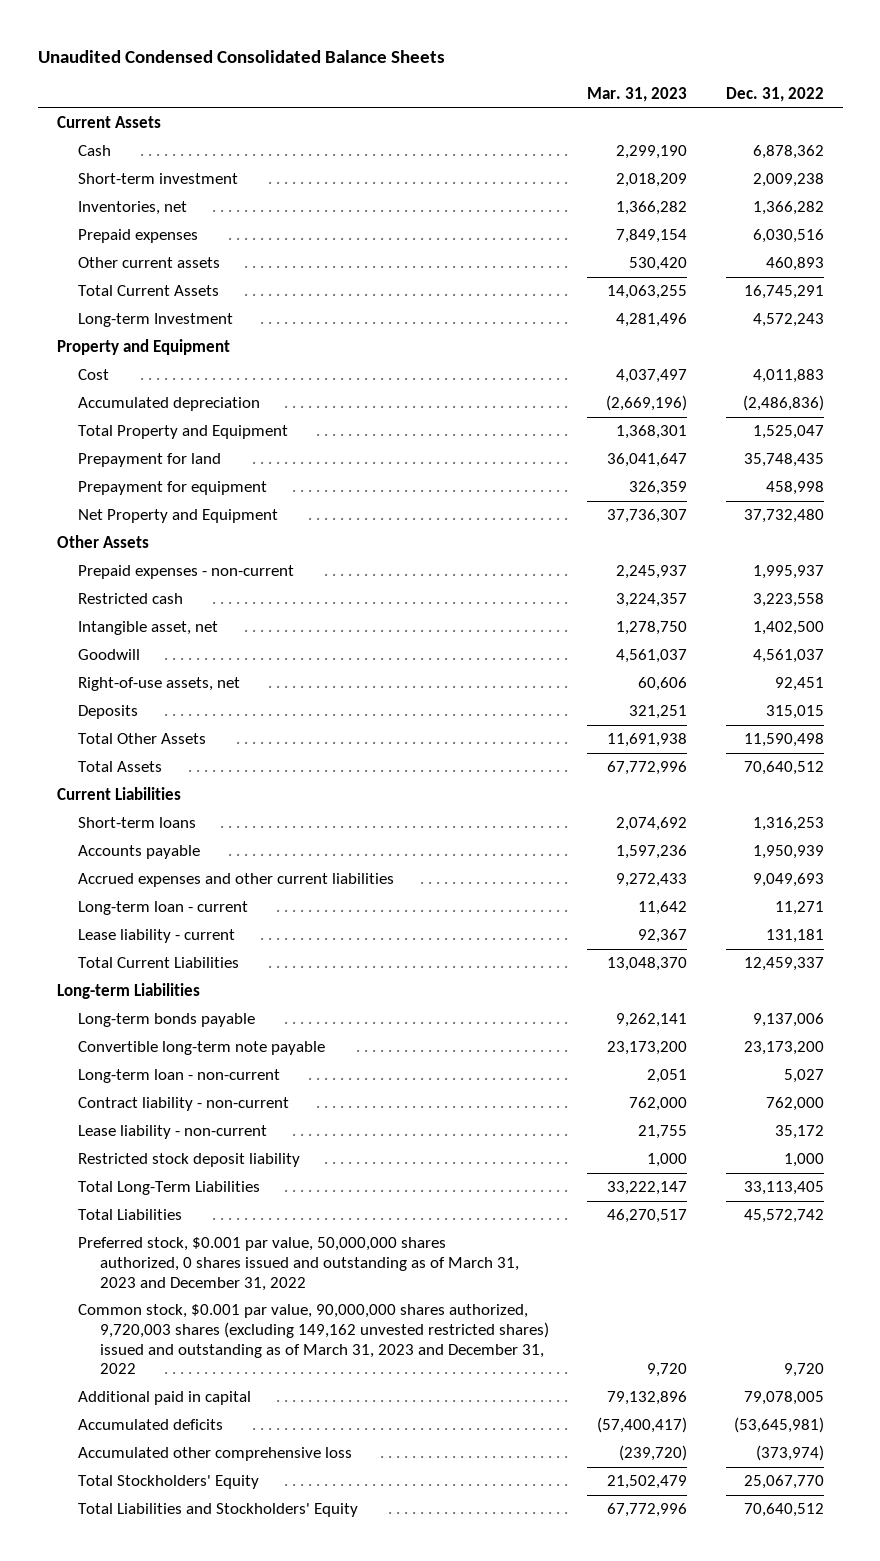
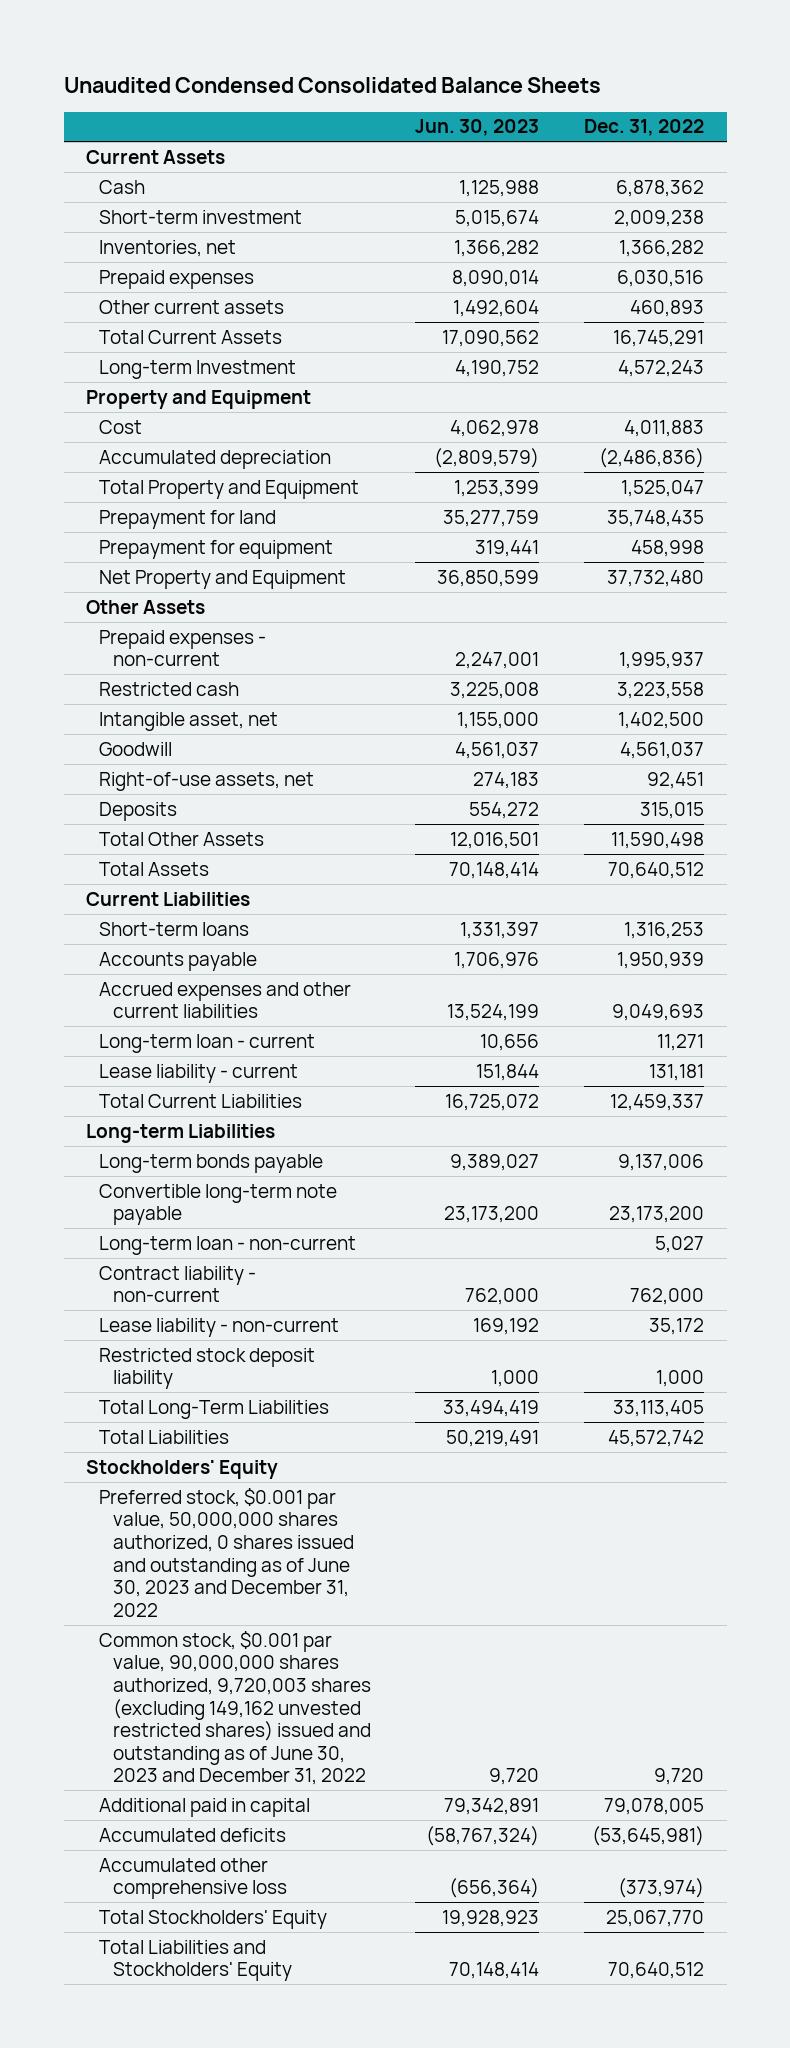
- | Mar. 31, 2023 | Dec. 31, 2022
+ | Jun. 30, 2023 | Dec. 31, 2022
- Preferred stock, $0.001 par value, 50,000,000 shares authorized, 0 shares issued and outstanding as of March 31, 2023 and December 31, 2022
- Common stock, $0.001 par value, 90,000,000 shares authorized, 9,720,003 shares (excluding 149,162 unvested restricted shares) issued and outstanding as of March 31, 2023 and December 31, 2022 | 9,720 | 9,720
+ Stockholders' Equity
+ Preferred stock, $0.001 par value, 50,000,000 shares authorized, 0 shares issued and outstanding as of June 30, 2023 and December 31, 2022
+ Common stock, $0.001 par value, 90,000,000 shares authorized, 9,720,003 shares (excluding 149,162 unvested restricted shares) issued and outstanding as of June 30, 2023 and December 31, 2022 | 9,720 | 9,720

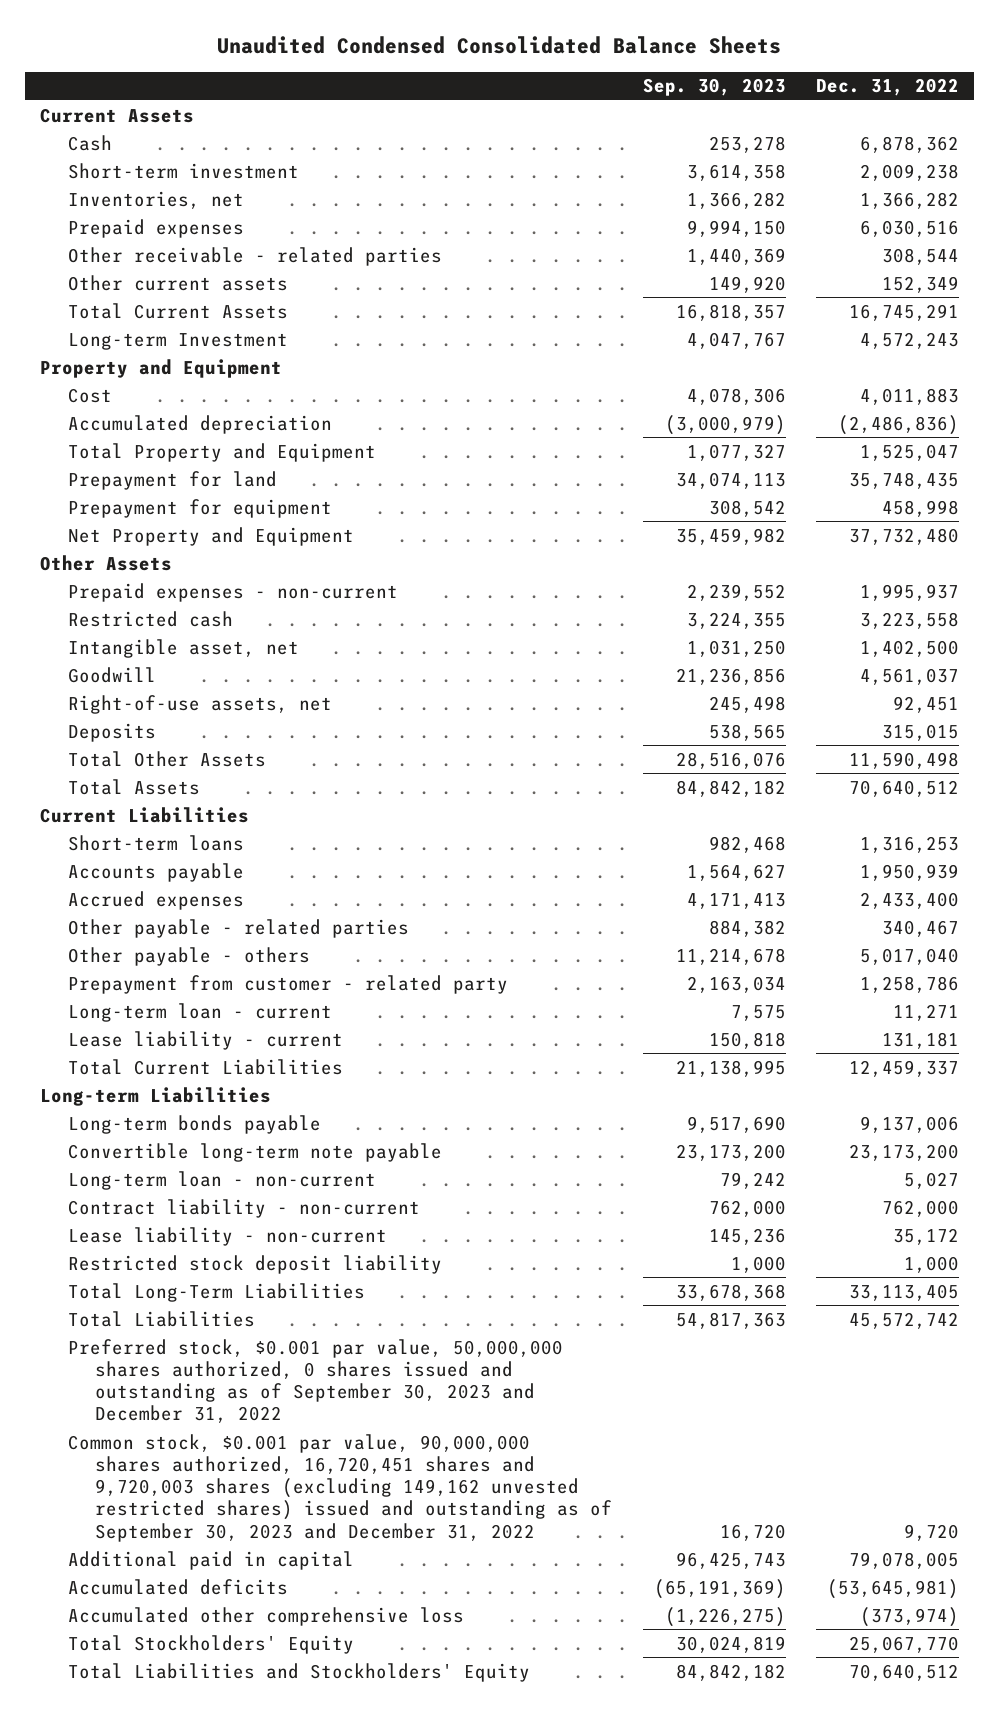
- | Jun. 30, 2023 | Dec. 31, 2022
+ | Sep. 30, 2023 | Dec. 31, 2022
- Other current assets | 1,492,604 | 460,893
+ Other receivable - related parties | 1,440,369 | 308,544
+ Other current assets | 149,920 | 152,349
- Accrued expenses and other current liabilities | 13,524,199 | 9,049,693
+ Accrued expenses | 4,171,413 | 2,433,400
+ Other payable - related parties | 884,382 | 340,467
+ Other payable - others | 11,214,678 | 5,017,040
+ Prepayment from customer - related party | 2,163,034 | 1,258,786
- Stockholders' Equity
- Preferred stock, $0.001 par value, 50,000,000 shares authorized, 0 shares issued and outstanding as of June 30, 2023 and December 31, 2022
- Common stock, $0.001 par value, 90,000,000 shares authorized, 9,720,003 shares (excluding 149,162 unvested restricted shares) issued and outstanding as of June 30, 2023 and December 31, 2022 | 9,720 | 9,720
+ Preferred stock, $0.001 par value, 50,000,000 shares authorized, 0 shares issued and outstanding as of September 30, 2023 and December 31, 2022
+ Common stock, $0.001 par value, 90,000,000 shares authorized, 16,720,451 shares and 9,720,003 shares (excluding 149,162 unvested restricted shares) issued and outstanding as of September 30, 2023 and December 31, 2022 | 16,720 | 9,720

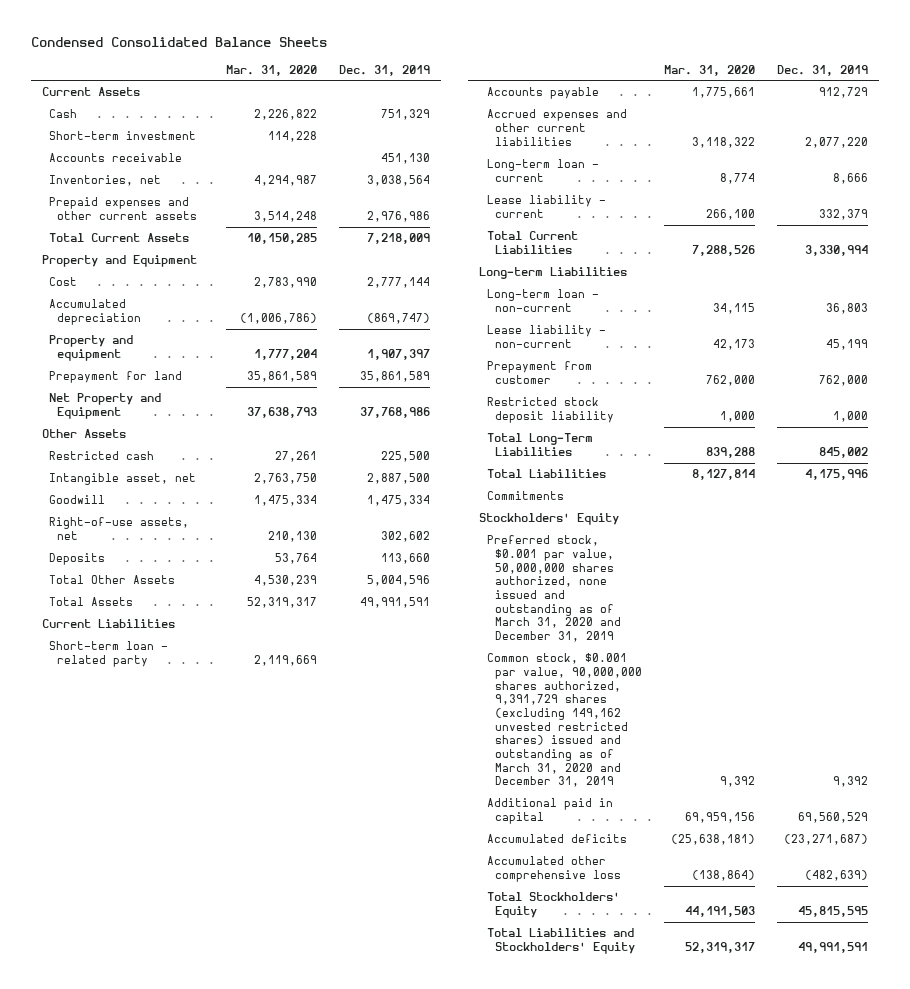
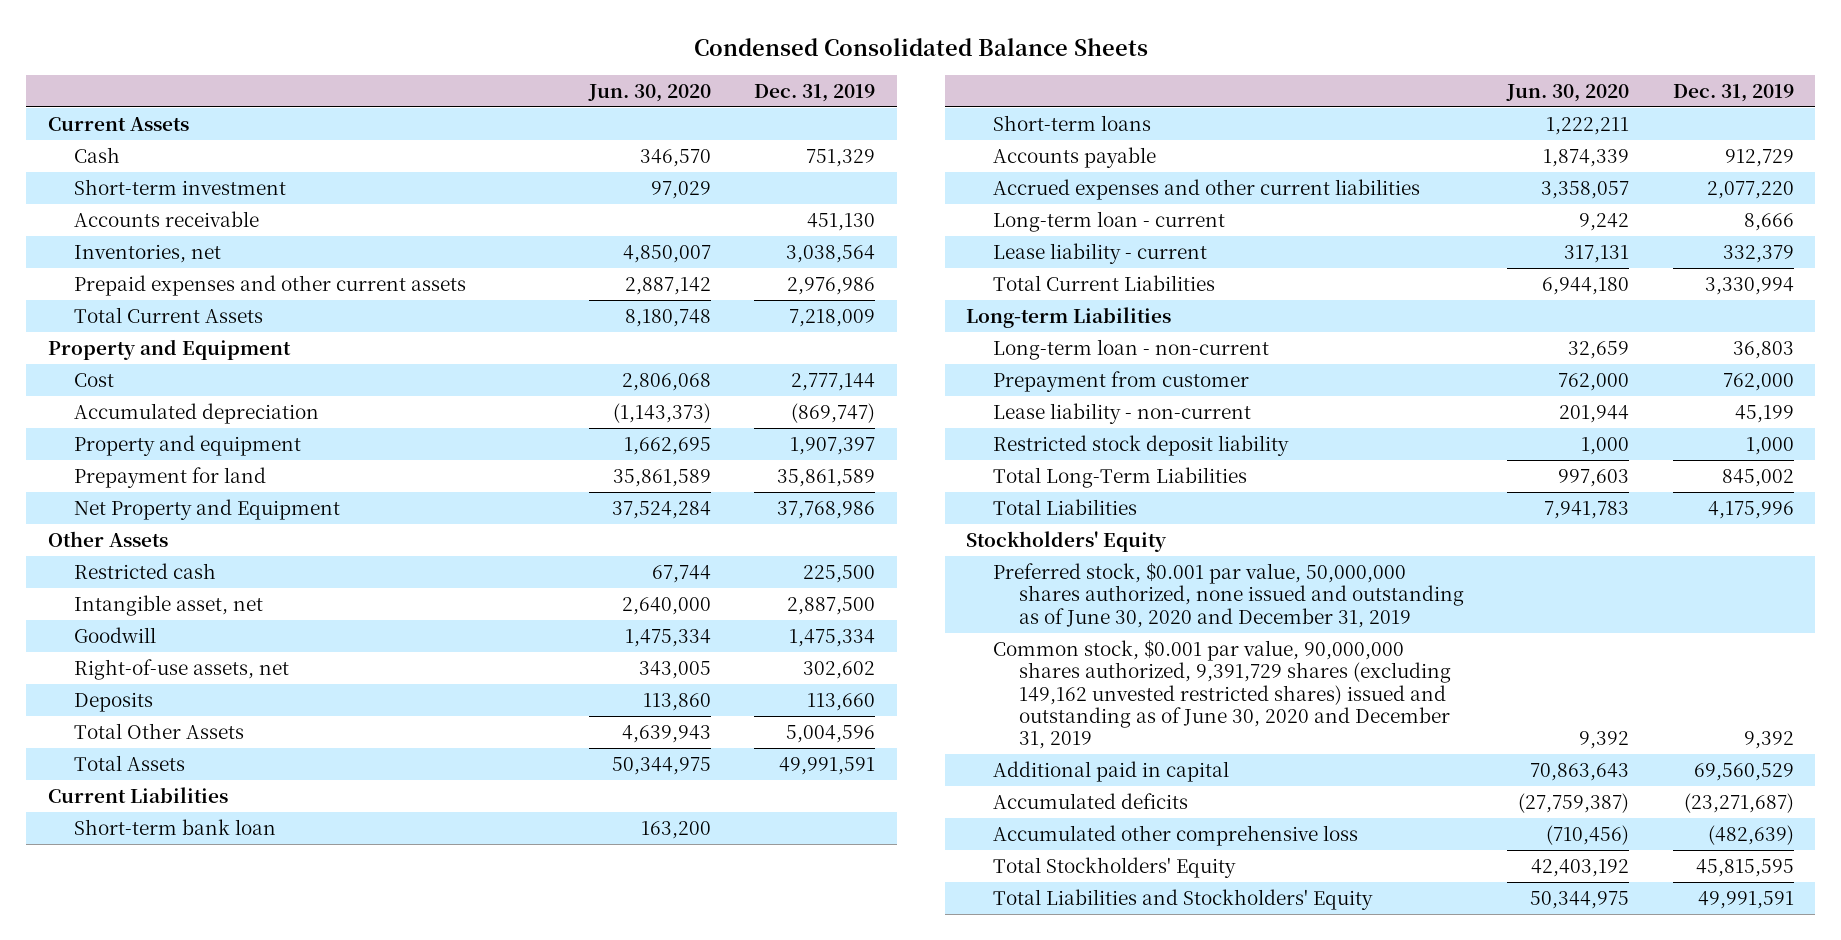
- | Mar. 31, 2020 | Dec. 31, 2019
+ | Jun. 30, 2020 | Dec. 31, 2019
- Short-term loan - related party | 2,119,669 |
+ Short-term bank loan | 163,200 |
+ Short-term loans | 1,222,211 |
moved down: Lease liability - non-current | 201,944 | 45,199
- Commitments
- Preferred stock, $0.001 par value, 50,000,000 shares authorized, none issued and outstanding as of March 31, 2020 and December 31, 2019
- Common stock, $0.001 par value, 90,000,000 shares authorized, 9,391,729 shares (excluding 149,162 unvested restricted shares) issued and outstanding as of March 31, 2020 and December 31, 2019 | 9,392 | 9,392
+ Preferred stock, $0.001 par value, 50,000,000 shares authorized, none issued and outstanding as of June 30, 2020 and December 31, 2019
+ Common stock, $0.001 par value, 90,000,000 shares authorized, 9,391,729 shares (excluding 149,162 unvested restricted shares) issued and outstanding as of June 30, 2020 and December 31, 2019 | 9,392 | 9,392

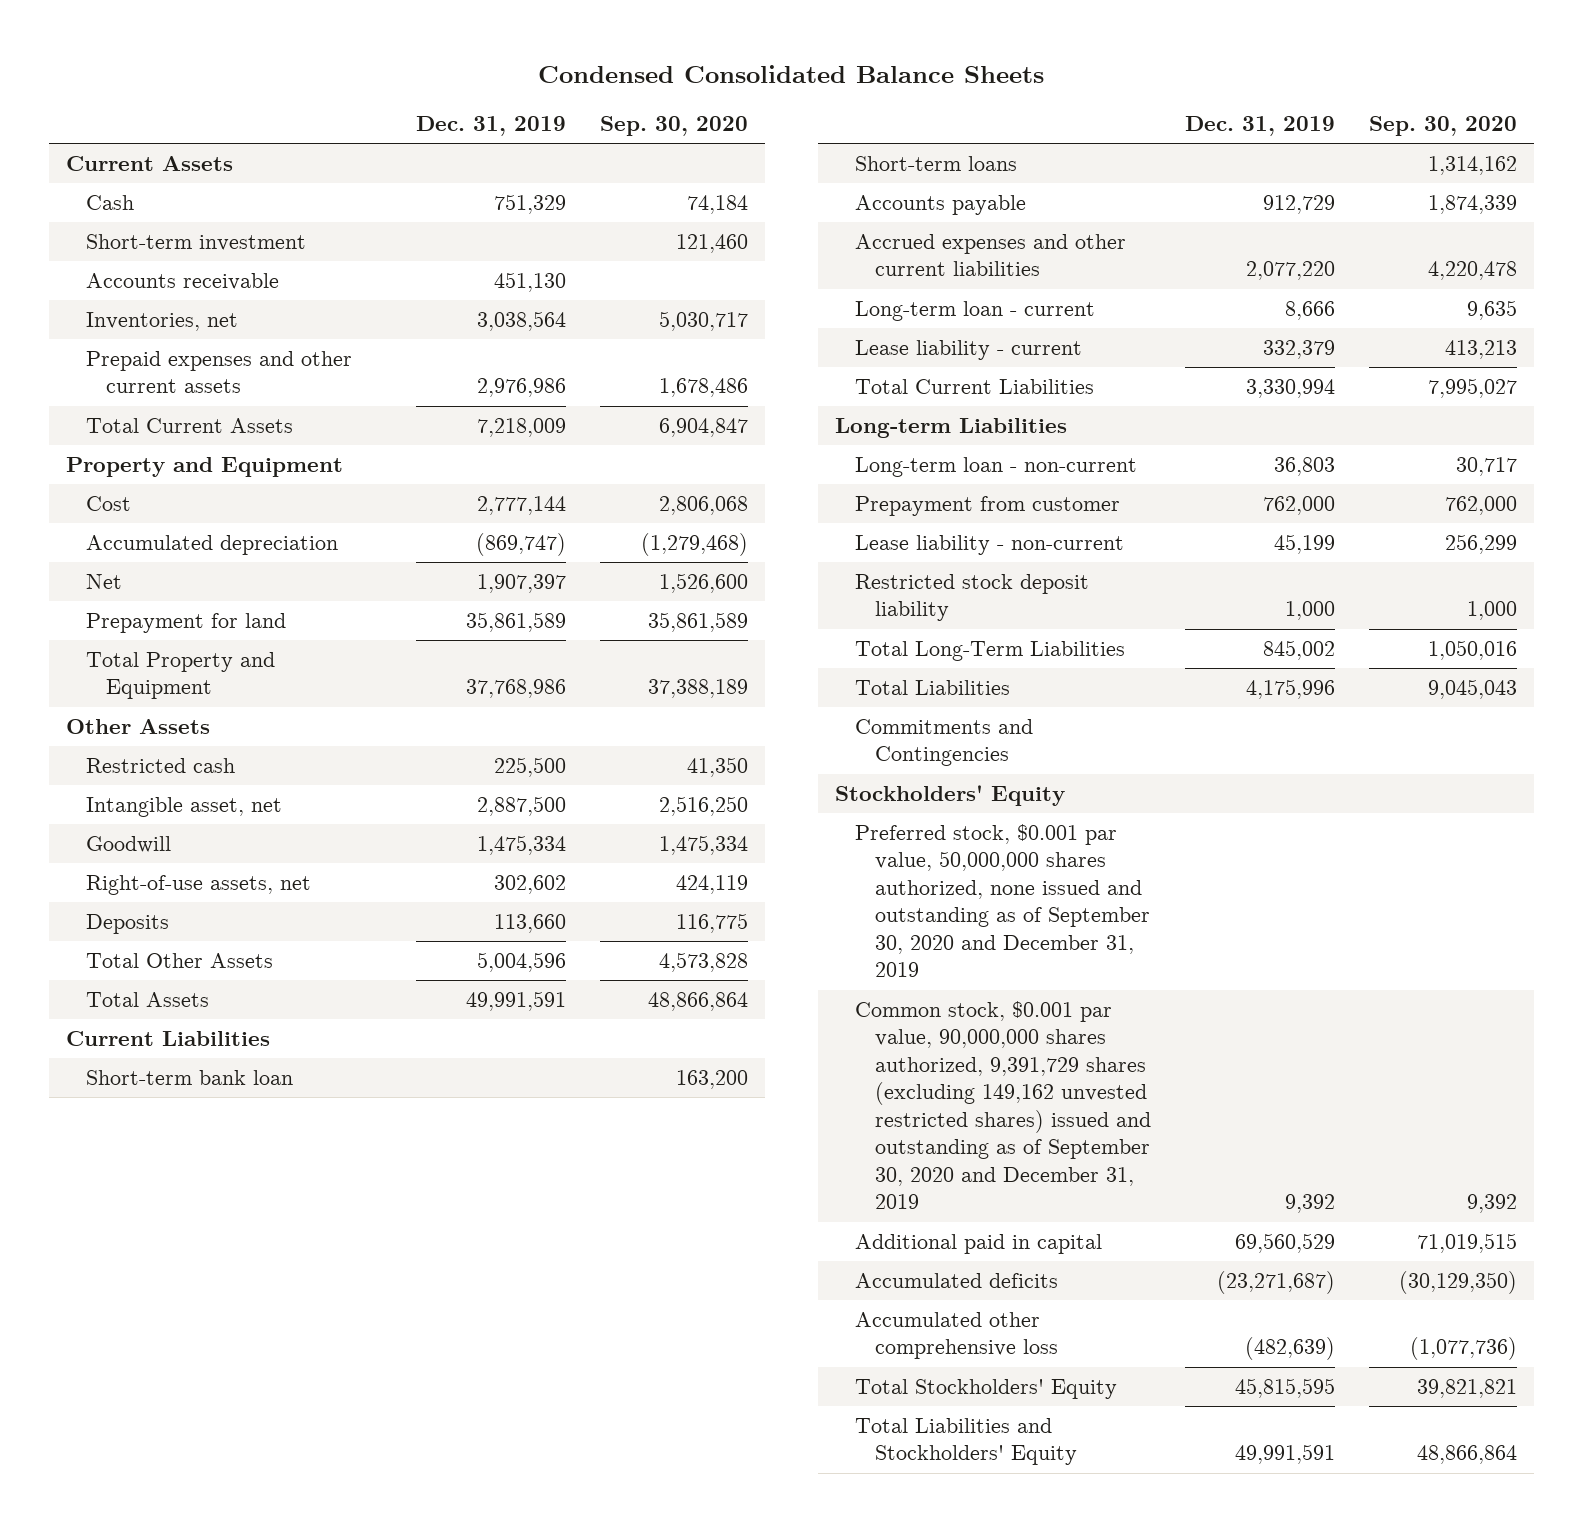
- | Jun. 30, 2020 | Dec. 31, 2019
+ | Dec. 31, 2019 | Sep. 30, 2020
- Property and equipment | 1,662,695 | 1,907,397
+ Net | 1,907,397 | 1,526,600
- Net Property and Equipment | 37,524,284 | 37,768,986
+ Total Property and Equipment | 37,768,986 | 37,388,189
+ Commitments and Contingencies
- Preferred stock, $0.001 par value, 50,000,000 shares authorized, none issued and outstanding as of June 30, 2020 and December 31, 2019
- Common stock, $0.001 par value, 90,000,000 shares authorized, 9,391,729 shares (excluding 149,162 unvested restricted shares) issued and outstanding as of June 30, 2020 and December 31, 2019 | 9,392 | 9,392
+ Preferred stock, $0.001 par value, 50,000,000 shares authorized, none issued and outstanding as of September 30, 2020 and December 31, 2019
+ Common stock, $0.001 par value, 90,000,000 shares authorized, 9,391,729 shares (excluding 149,162 unvested restricted shares) issued and outstanding as of September 30, 2020 and December 31, 2019 | 9,392 | 9,392

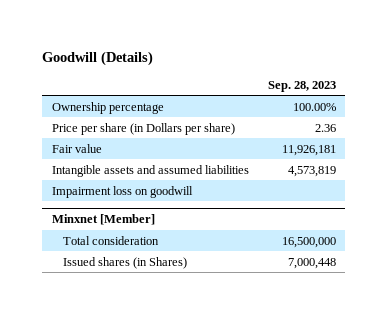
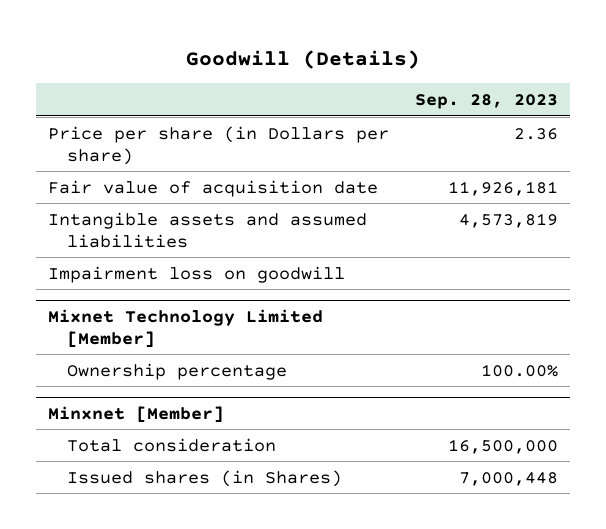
- Ownership percentage | 100.00%
- Fair value | 11,926,181
+ Fair value of acquisition date | 11,926,181
+ Mixnet Technology Limited [Member]
+ Ownership percentage | 100.00%

